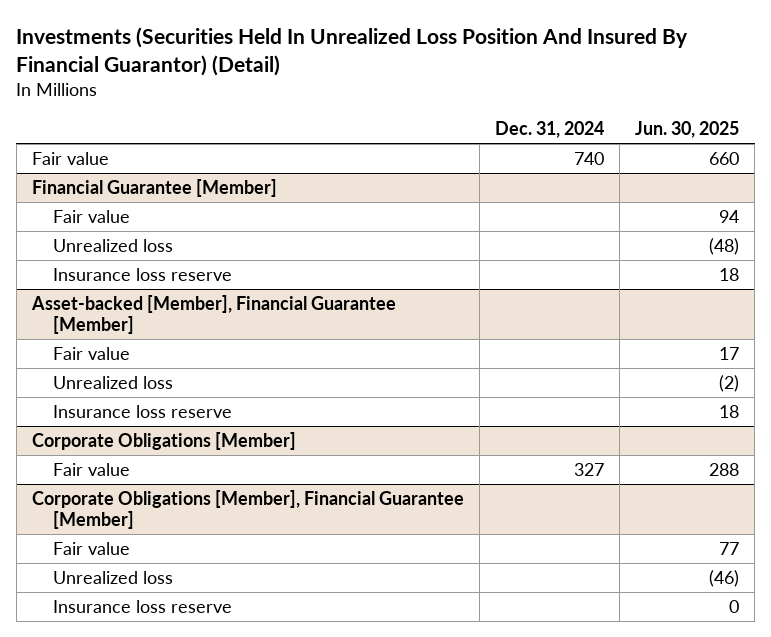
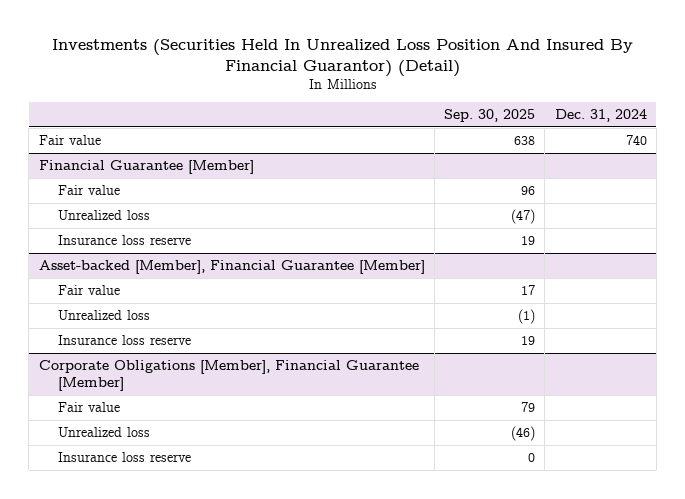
- | Dec. 31, 2024 | Jun. 30, 2025
+ | Sep. 30, 2025 | Dec. 31, 2024
- Corporate Obligations [Member]
- Fair value | 327 | 288

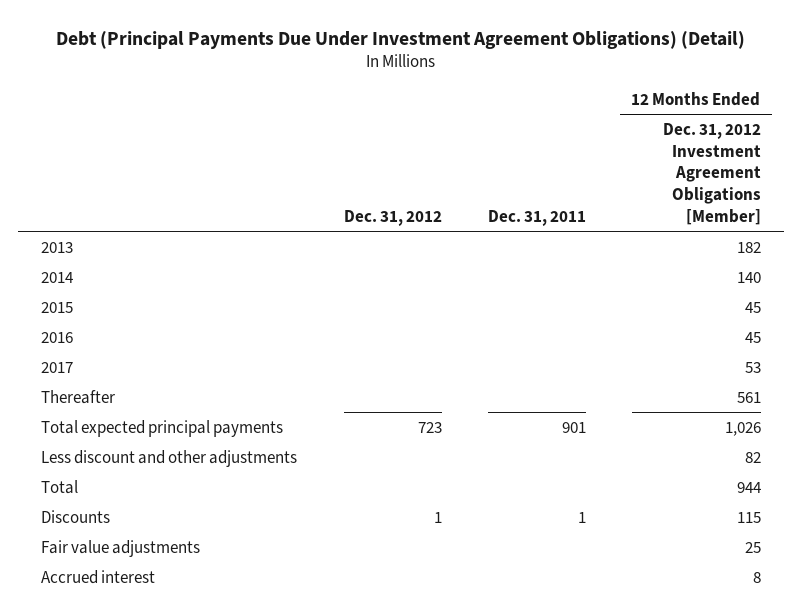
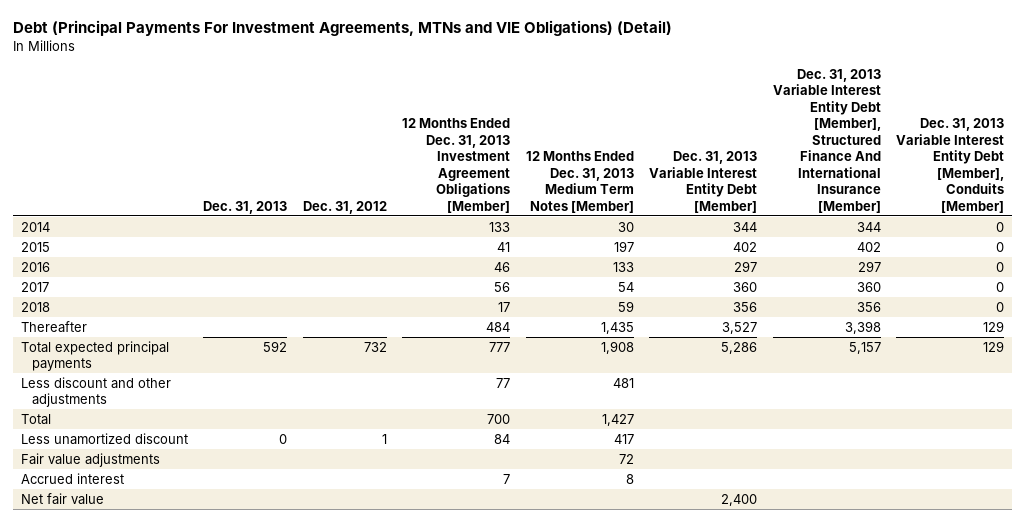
- Debt (Principal Payments Due Under Investment Agreement Obligations) (Detail)
+ Debt (Principal Payments For Investment Agreements, MTNs and VIE Obligations) (Detail)
- | Dec. 31, 2012 | Dec. 31, 2011 | 12 Months Ended Dec. 31, 2012 Investment Agreement Obligations [Member]
+ | Dec. 31, 2013 | Dec. 31, 2012 | 12 Months Ended Dec. 31, 2013 Investment Agreement Obligations [Member] | 12 Months Ended Dec. 31, 2013 Medium Term Notes [Member] | Dec. 31, 2013 Variable Interest Entity Debt [Member] | Dec. 31, 2013 Variable Interest Entity Debt [Member], Structured Finance And International Insurance [Member] | Dec. 31, 2013 Variable Interest Entity Debt [Member], Conduits [Member]
- 2013 | | | 182
+ 2018 | | | 17 | 59 | 356 | 356 | 0
- Total expected principal payments | 723 | 901 | 1,026
+ Total expected principal payments | 592 | 732 | 777 | 1,908 | 5,286 | 5,157 | 129
- Discounts | 1 | 1 | 115
+ Less unamortized discount | 0 | 1 | 84 | 417 | | |
+ Net fair value | | | | | 2,400 | |

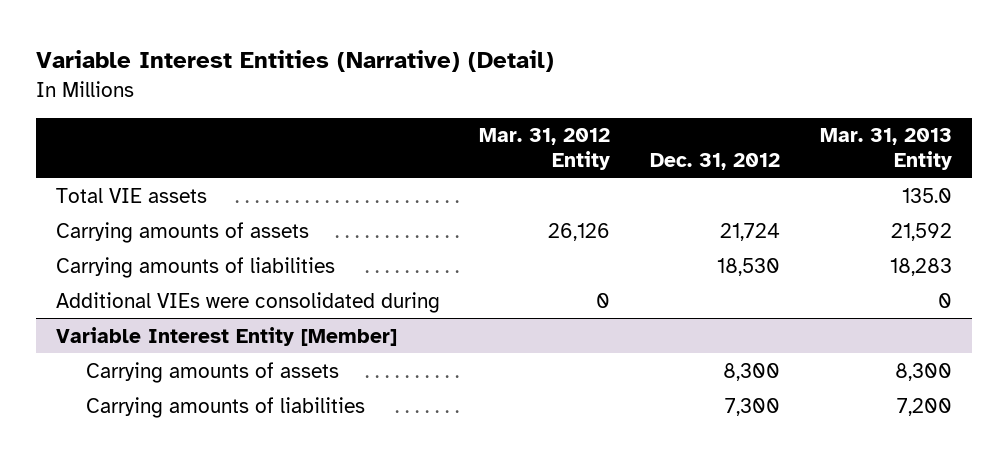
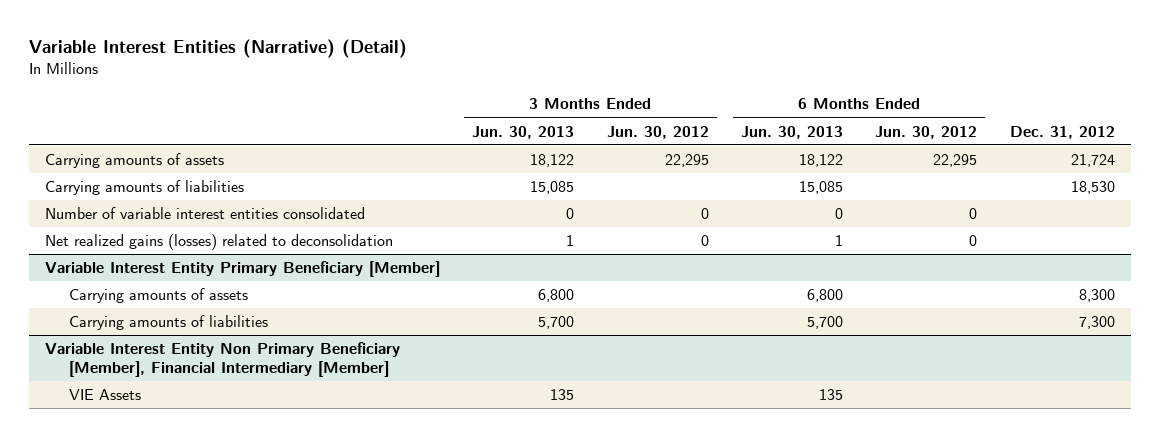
- | Mar. 31, 2012 Entity | Dec. 31, 2012 | Mar. 31, 2013 Entity
+ | 3 Months Ended Jun. 30, 2013 | 3 Months Ended Jun. 30, 2012 | 6 Months Ended Jun. 30, 2013 | 6 Months Ended Jun. 30, 2012 | Dec. 31, 2012
- Total VIE assets | | | 135.0
- Additional VIEs were consolidated during | 0 | | 0
- Variable Interest Entity [Member]
+ Number of variable interest entities consolidated | 0 | 0 | 0 | 0 |
+ Net realized gains (losses) related to deconsolidation | 1 | 0 | 1 | 0 |
+ Variable Interest Entity Primary Beneficiary [Member]
+ Variable Interest Entity Non Primary Beneficiary [Member], Financial Intermediary [Member]
+ VIE Assets | 135 | | 135 | |

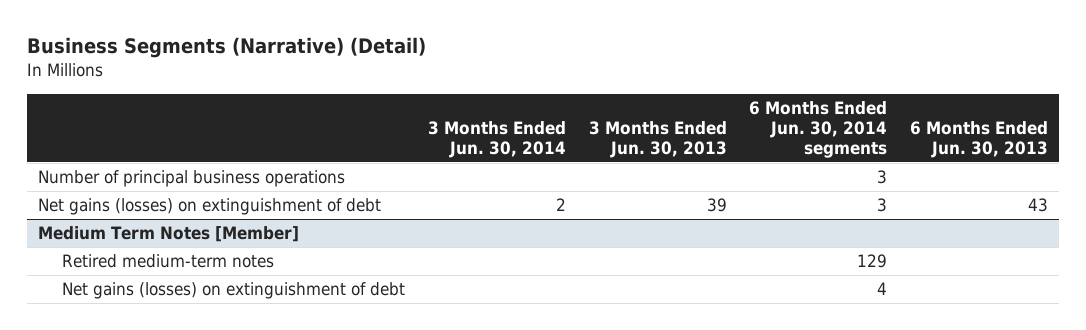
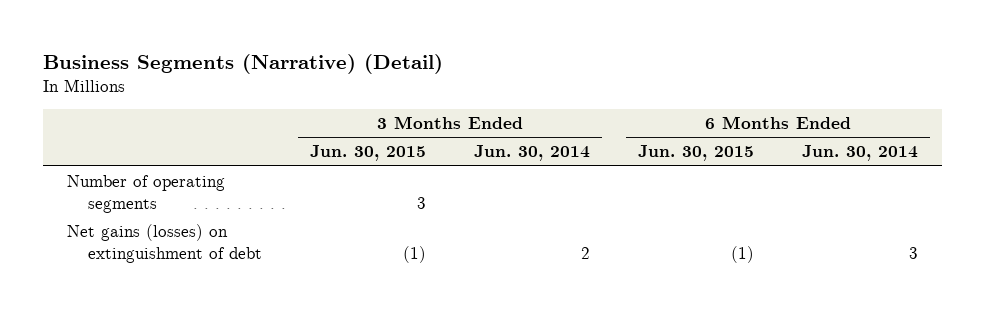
- | 3 Months Ended Jun. 30, 2014 | 3 Months Ended Jun. 30, 2013 | 6 Months Ended Jun. 30, 2014 segments | 6 Months Ended Jun. 30, 2013
+ | 3 Months Ended Jun. 30, 2015 | 3 Months Ended Jun. 30, 2014 | 6 Months Ended Jun. 30, 2015 | 6 Months Ended Jun. 30, 2014
- Number of principal business operations | | | 3 |
+ Number of operating segments | 3 | | |
- Medium Term Notes [Member]
- Retired medium-term notes | | | 129 |
- Net gains (losses) on extinguishment of debt | | | 4 |

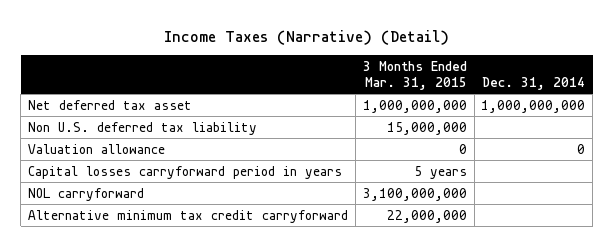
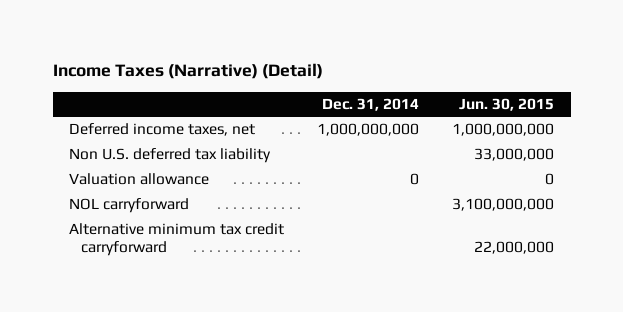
- | 3 Months Ended Mar. 31, 2015 | Dec. 31, 2014
+ | Dec. 31, 2014 | Jun. 30, 2015
- Net deferred tax asset | 1,000,000,000 | 1,000,000,000
+ Deferred income taxes, net | 1,000,000,000 | 1,000,000,000
- Capital losses carryforward period in years | 5 years |

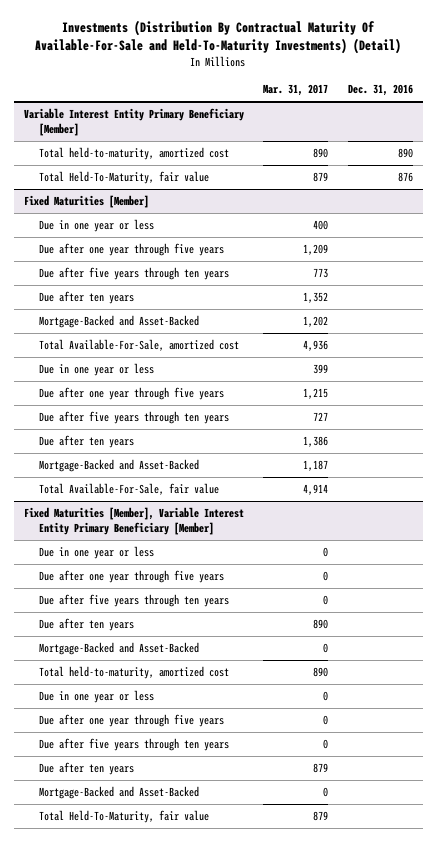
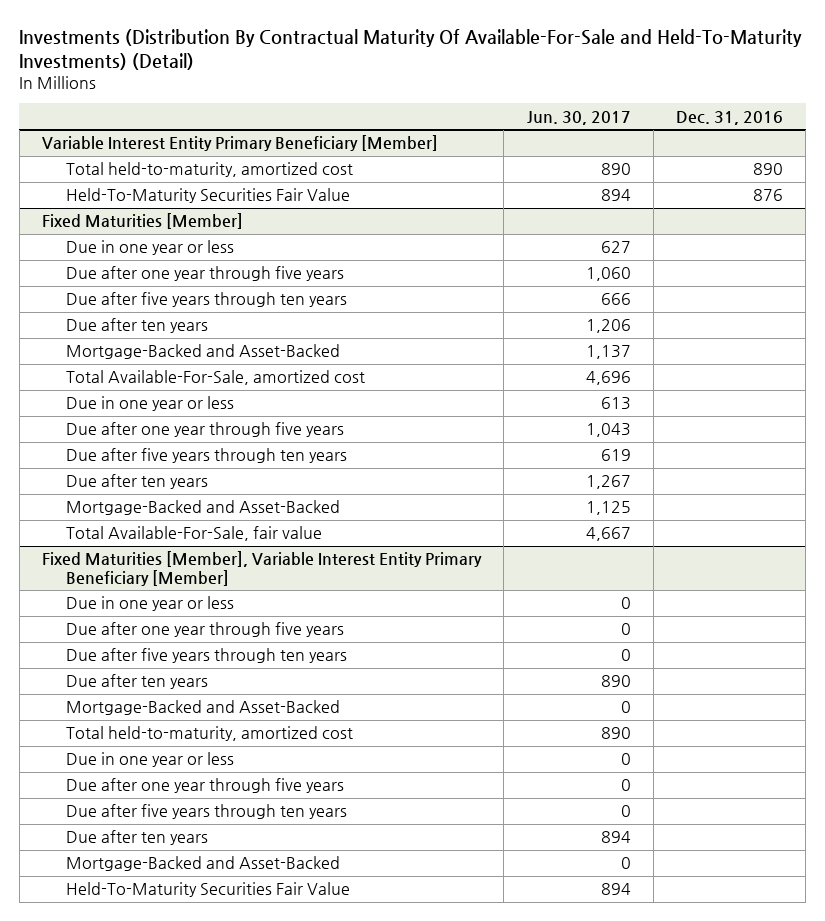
- | Mar. 31, 2017 | Dec. 31, 2016
+ | Jun. 30, 2017 | Dec. 31, 2016
@ Variable Interest Entity Primary Beneficiary [Member]
- Total Held-To-Maturity, fair value | 879 | 876
+ Held-To-Maturity Securities Fair Value | 894 | 876
@ Fixed Maturities [Member], Variable Interest Entity Primary Beneficiary [Member]
- Total Held-To-Maturity, fair value | 879 |
+ Held-To-Maturity Securities Fair Value | 894 |

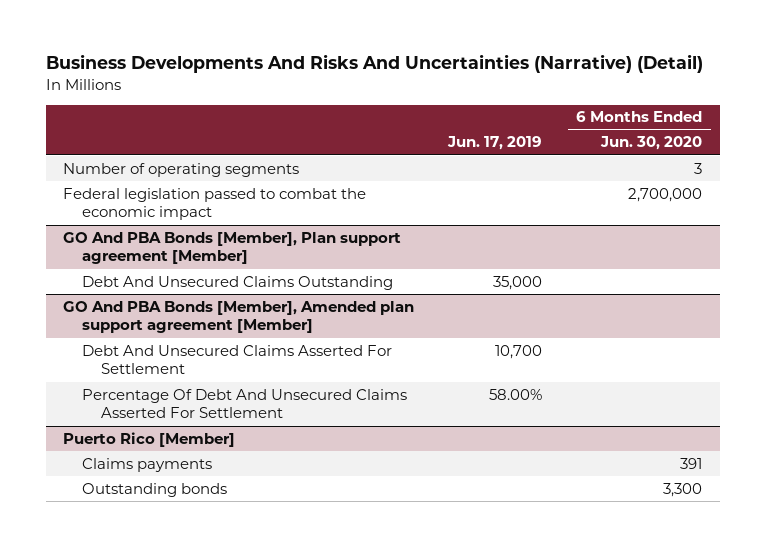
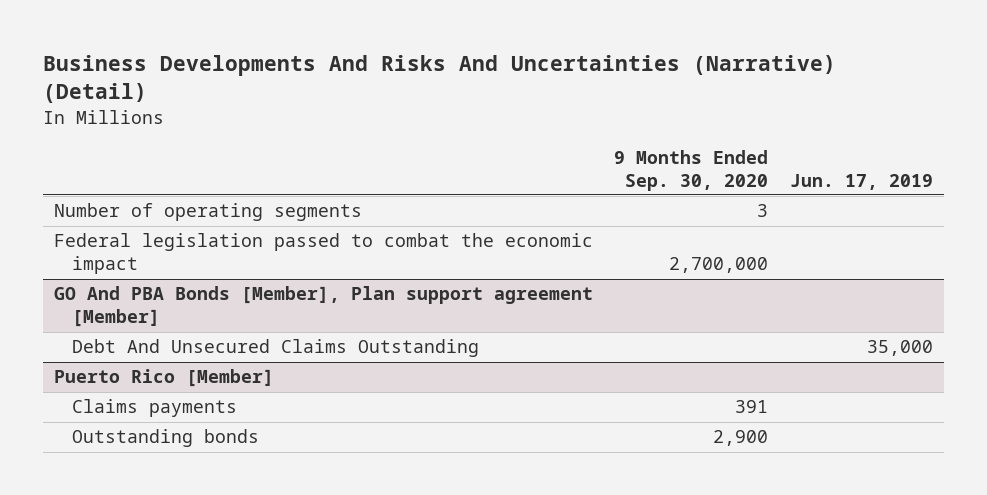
- | Jun. 17, 2019 | 6 Months Ended Jun. 30, 2020
+ | 9 Months Ended Sep. 30, 2020 | Jun. 17, 2019
- GO And PBA Bonds [Member], Amended plan support agreement [Member]
- Debt And Unsecured Claims Asserted For Settlement | 10,700 |
- Percentage Of Debt And Unsecured Claims Asserted For Settlement | 58.00% |

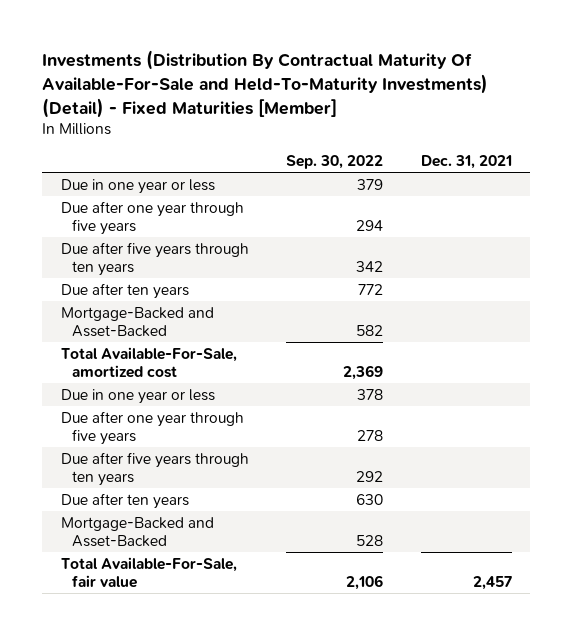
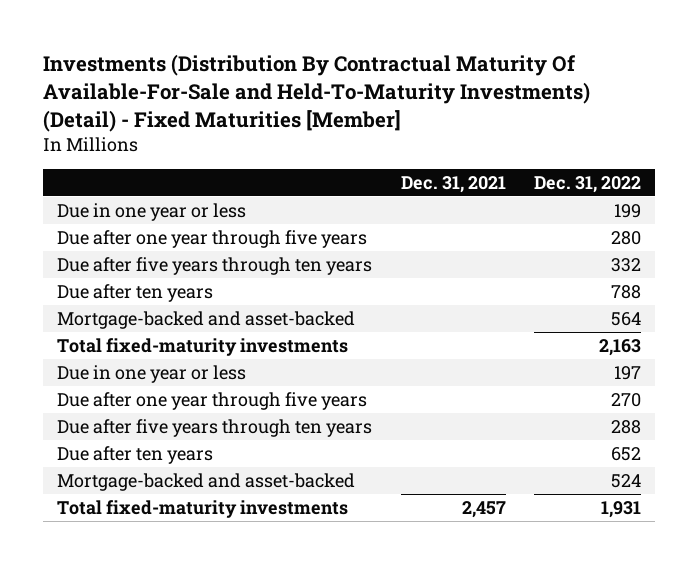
- | Sep. 30, 2022 | Dec. 31, 2021
+ | Dec. 31, 2021 | Dec. 31, 2022
- Mortgage-Backed and Asset-Backed | 582 |
- Total Available-For-Sale, amortized cost | 2,369 |
+ Mortgage-backed and asset-backed | | 564
+ Total fixed-maturity investments | | 2,163
- Mortgage-Backed and Asset-Backed | 528 |
- Total Available-For-Sale, fair value | 2,106 | 2,457
+ Mortgage-backed and asset-backed | | 524
+ Total fixed-maturity investments | 2,457 | 1,931

